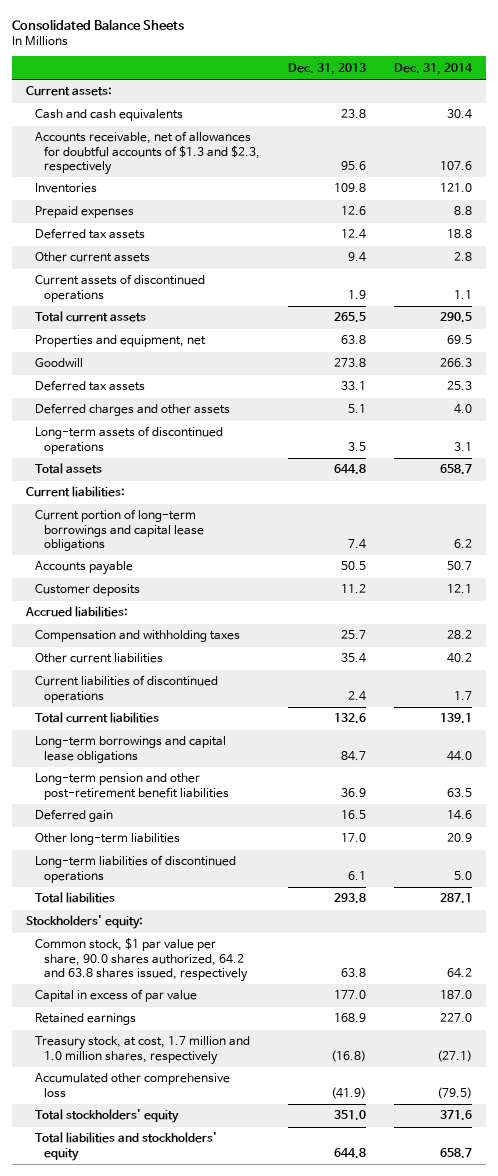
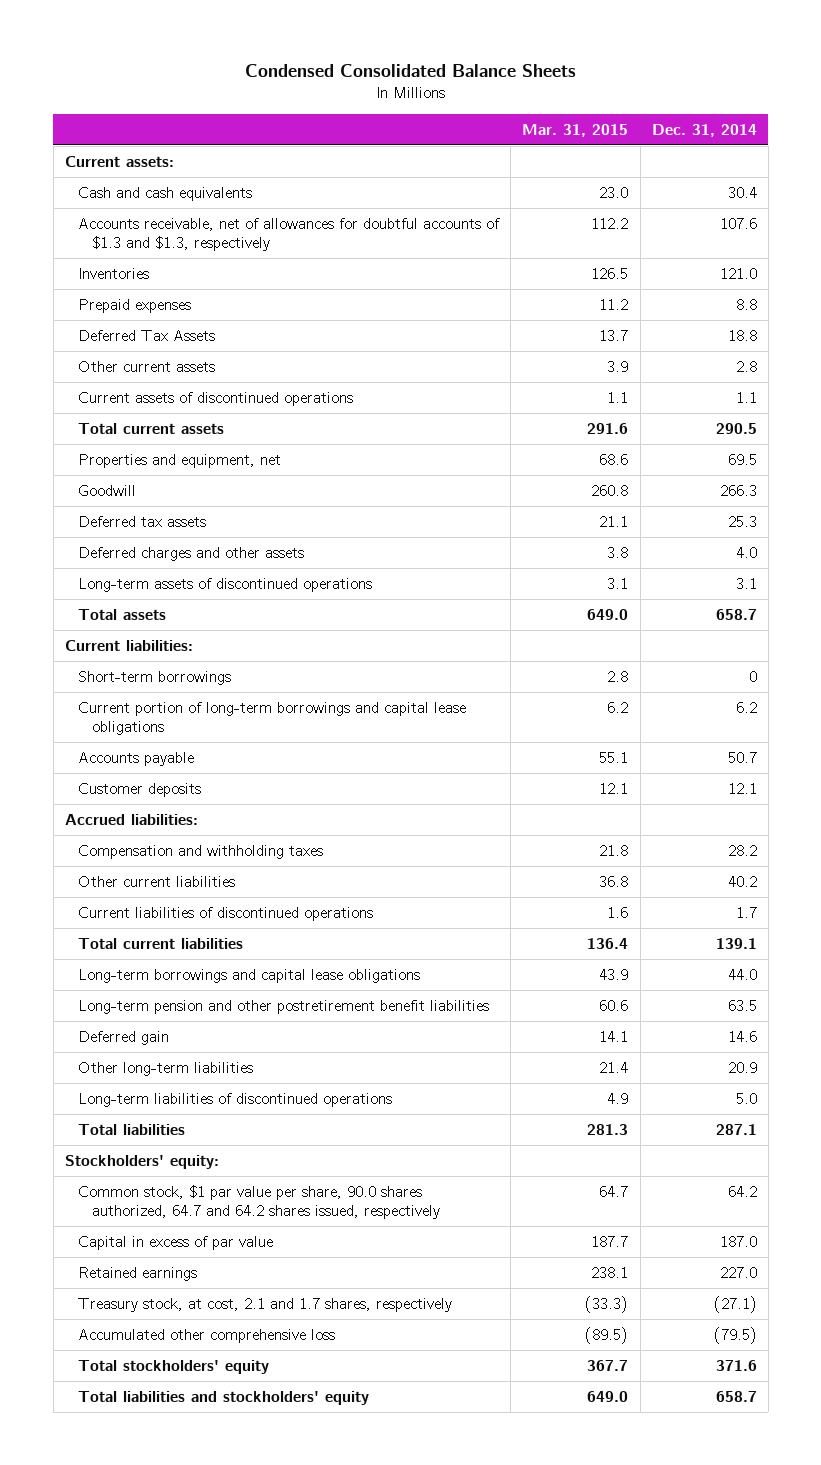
- Consolidated Balance Sheets
+ Condensed Consolidated Balance Sheets
- | Dec. 31, 2013 | Dec. 31, 2014
+ | Mar. 31, 2015 | Dec. 31, 2014
- Accounts receivable, net of allowances for doubtful accounts of $1.3 and $2.3, respectively | 95.6 | 107.6
+ Accounts receivable, net of allowances for doubtful accounts of $1.3 and $1.3, respectively | 112.2 | 107.6
- Deferred tax assets | 12.4 | 18.8
+ Deferred Tax Assets | 13.7 | 18.8
+ Short-term borrowings | 2.8 | 0
- Long-term pension and other post-retirement benefit liabilities | 36.9 | 63.5
+ Long-term pension and other postretirement benefit liabilities | 60.6 | 63.5
- Common stock, $1 par value per share, 90.0 shares authorized, 64.2 and 63.8 shares issued, respectively | 63.8 | 64.2
+ Common stock, $1 par value per share, 90.0 shares authorized, 64.7 and 64.2 shares issued, respectively | 64.7 | 64.2
- Treasury stock, at cost, 1.7 million and 1.0 million shares, respectively | (16.8) | (27.1)
+ Treasury stock, at cost, 2.1 and 1.7 shares, respectively | (33.3) | (27.1)

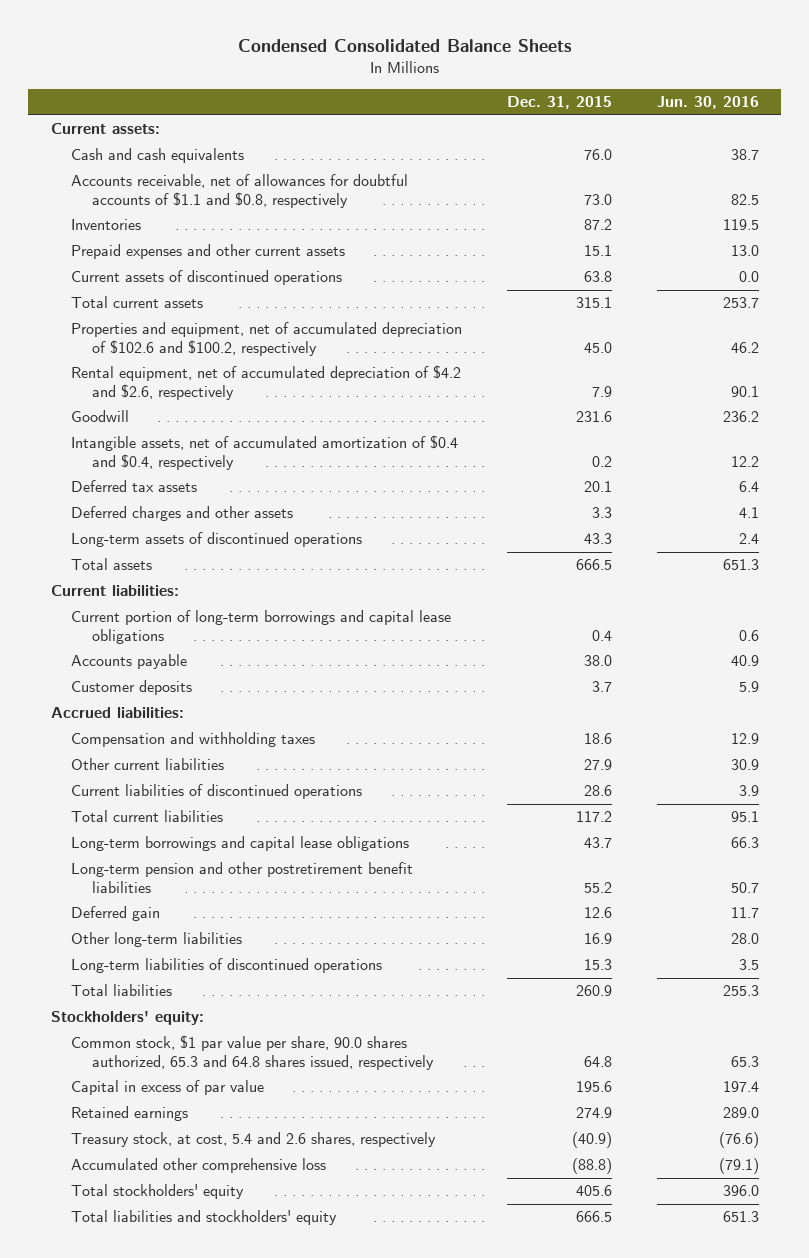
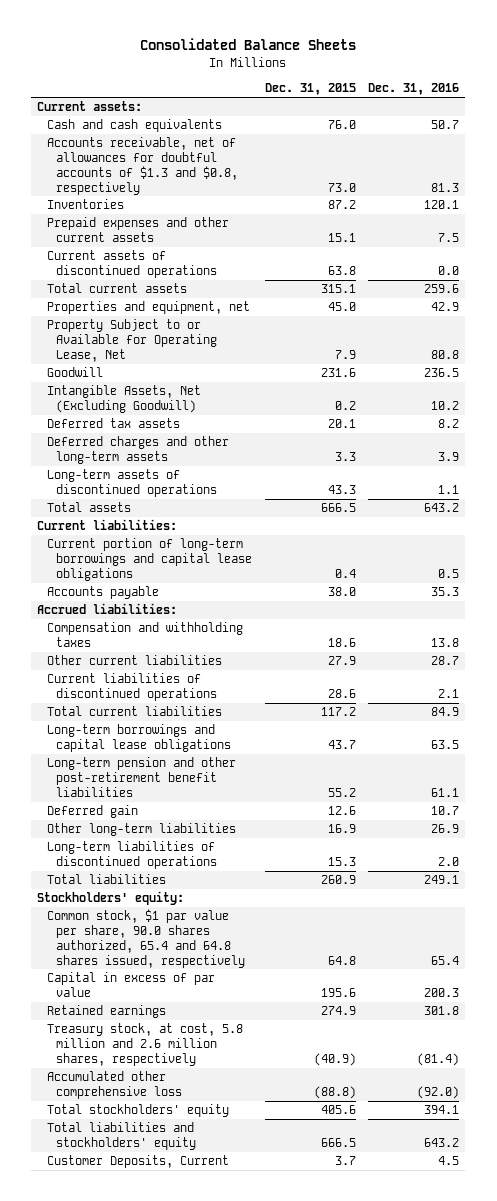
- Condensed Consolidated Balance Sheets
+ Consolidated Balance Sheets
- | Dec. 31, 2015 | Jun. 30, 2016
+ | Dec. 31, 2015 | Dec. 31, 2016
- Accounts receivable, net of allowances for doubtful accounts of $1.1 and $0.8, respectively | 73.0 | 82.5
+ Accounts receivable, net of allowances for doubtful accounts of $1.3 and $0.8, respectively | 73.0 | 81.3
- Properties and equipment, net of accumulated depreciation of $102.6 and $100.2, respectively | 45.0 | 46.2
- Rental equipment, net of accumulated depreciation of $4.2 and $2.6, respectively | 7.9 | 90.1
+ Properties and equipment, net | 45.0 | 42.9
+ Property Subject to or Available for Operating Lease, Net | 7.9 | 80.8
- Intangible assets, net of accumulated amortization of $0.4 and $0.4, respectively | 0.2 | 12.2
+ Intangible Assets, Net (Excluding Goodwill) | 0.2 | 10.2
- Deferred charges and other assets | 3.3 | 4.1
+ Deferred charges and other long-term assets | 3.3 | 3.9
- Customer deposits | 3.7 | 5.9
- Long-term pension and other postretirement benefit liabilities | 55.2 | 50.7
+ Long-term pension and other post-retirement benefit liabilities | 55.2 | 61.1
- Common stock, $1 par value per share, 90.0 shares authorized, 65.3 and 64.8 shares issued, respectively | 64.8 | 65.3
+ Common stock, $1 par value per share, 90.0 shares authorized, 65.4 and 64.8 shares issued, respectively | 64.8 | 65.4
- Treasury stock, at cost, 5.4 and 2.6 shares, respectively | (40.9) | (76.6)
+ Treasury stock, at cost, 5.8 million and 2.6 million shares, respectively | (40.9) | (81.4)
+ Customer Deposits, Current | 3.7 | 4.5

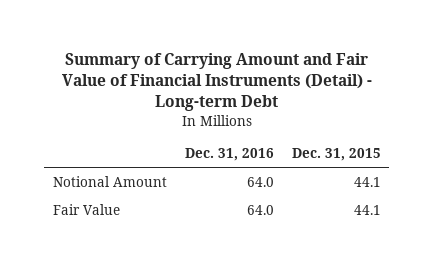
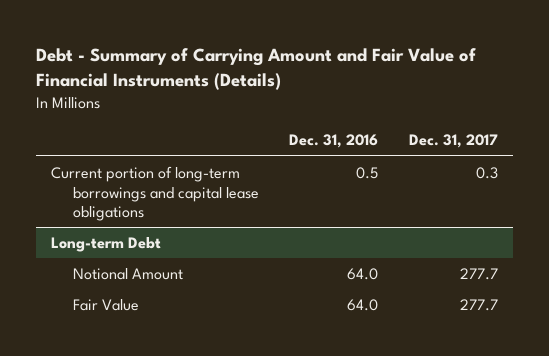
- Summary of Carrying Amount and Fair Value of Financial Instruments (Detail) - Long-term Debt
+ Debt - Summary of Carrying Amount and Fair Value of Financial Instruments (Details)
- | Dec. 31, 2016 | Dec. 31, 2015
+ | Dec. 31, 2016 | Dec. 31, 2017
+ Current portion of long-term borrowings and capital lease obligations | 0.5 | 0.3
+ Long-term Debt

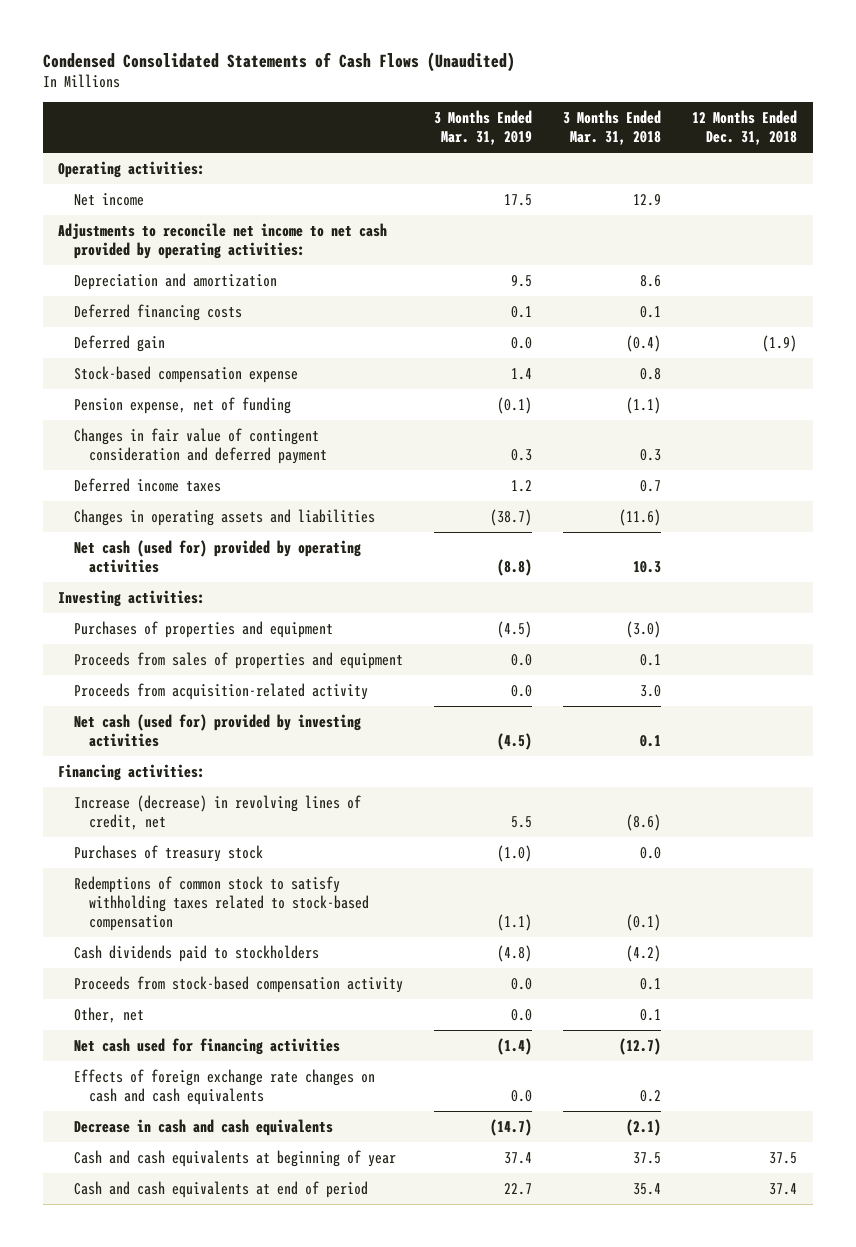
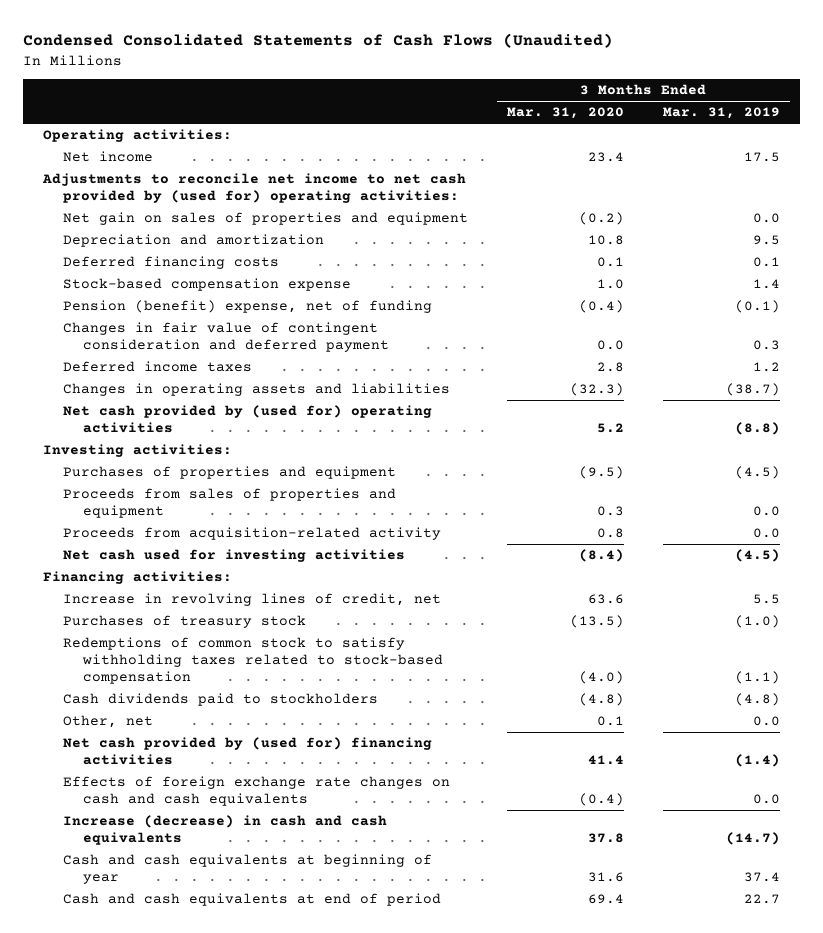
- | 3 Months Ended Mar. 31, 2019 | 3 Months Ended Mar. 31, 2018 | 12 Months Ended Dec. 31, 2018
+ | 3 Months Ended Mar. 31, 2020 | 3 Months Ended Mar. 31, 2019
- Adjustments to reconcile net income to net cash provided by operating activities:
+ Adjustments to reconcile net income to net cash provided by (used for) operating activities:
+ Net gain on sales of properties and equipment | (0.2) | 0.0
- Deferred gain | 0.0 | (0.4) | (1.9)
- Pension expense, net of funding | (0.1) | (1.1) |
+ Pension (benefit) expense, net of funding | (0.4) | (0.1)
- Net cash (used for) provided by operating activities | (8.8) | 10.3 |
+ Net cash provided by (used for) operating activities | 5.2 | (8.8)
- Net cash (used for) provided by investing activities | (4.5) | 0.1 |
+ Net cash used for investing activities | (8.4) | (4.5)
- Increase (decrease) in revolving lines of credit, net | 5.5 | (8.6) |
+ Increase in revolving lines of credit, net | 63.6 | 5.5
- Proceeds from stock-based compensation activity | 0.0 | 0.1 |
- Net cash used for financing activities | (1.4) | (12.7) |
+ Net cash provided by (used for) financing activities | 41.4 | (1.4)
- Decrease in cash and cash equivalents | (14.7) | (2.1) |
+ Increase (decrease) in cash and cash equivalents | 37.8 | (14.7)

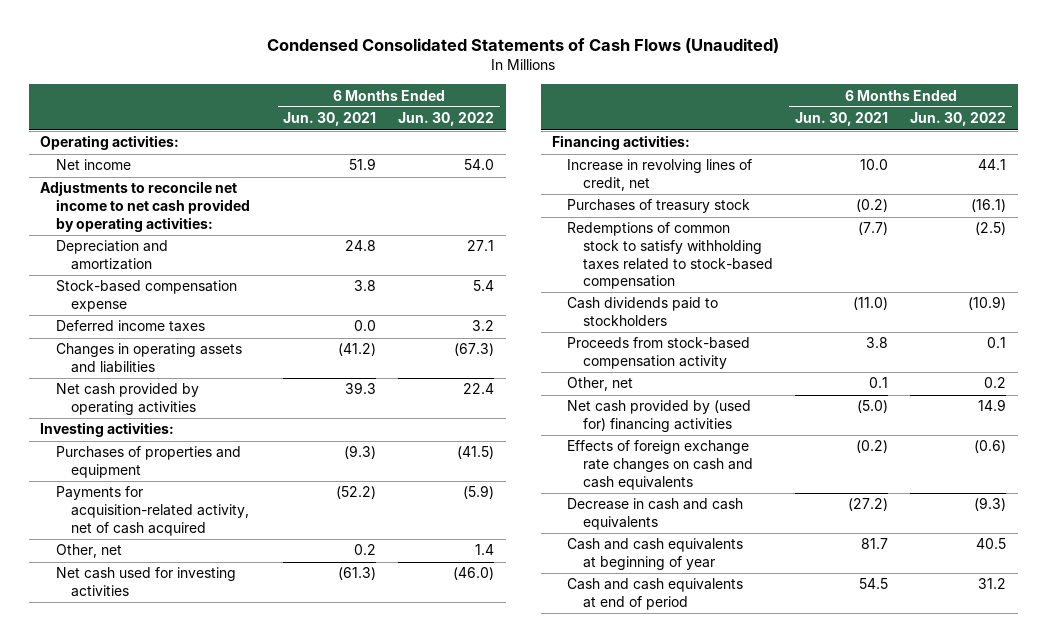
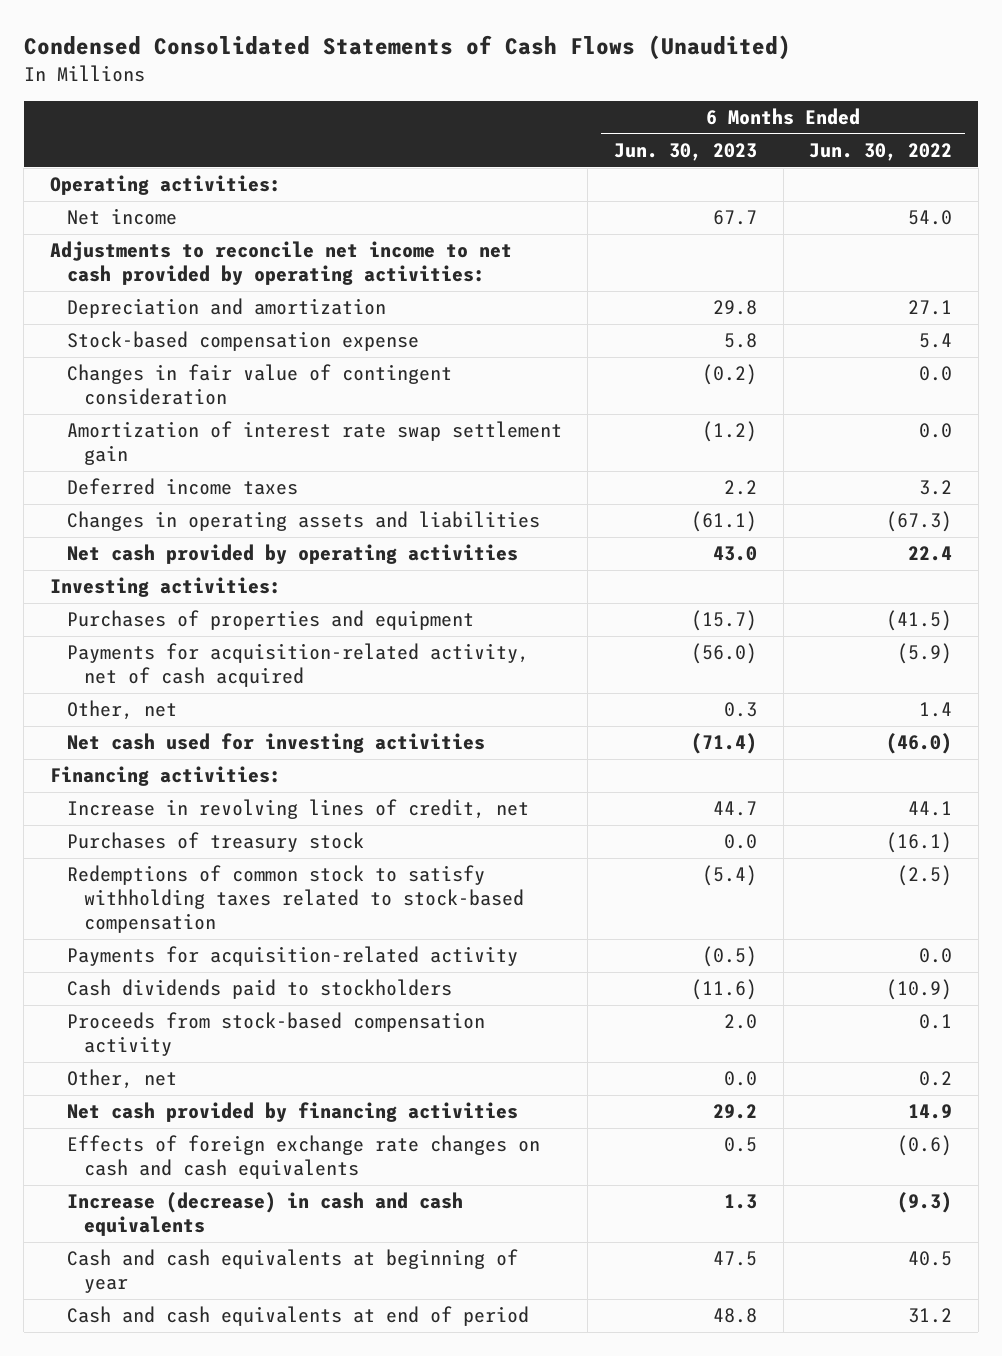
- | 6 Months Ended Jun. 30, 2021 | 6 Months Ended Jun. 30, 2022
+ | 6 Months Ended Jun. 30, 2023 | 6 Months Ended Jun. 30, 2022
+ Changes in fair value of contingent consideration | (0.2) | 0.0
+ Amortization of interest rate swap settlement gain | (1.2) | 0.0
+ Payments for acquisition-related activity | (0.5) | 0.0
- Net cash provided by (used for) financing activities | (5.0) | 14.9
+ Net cash provided by financing activities | 29.2 | 14.9
- Decrease in cash and cash equivalents | (27.2) | (9.3)
+ Increase (decrease) in cash and cash equivalents | 1.3 | (9.3)

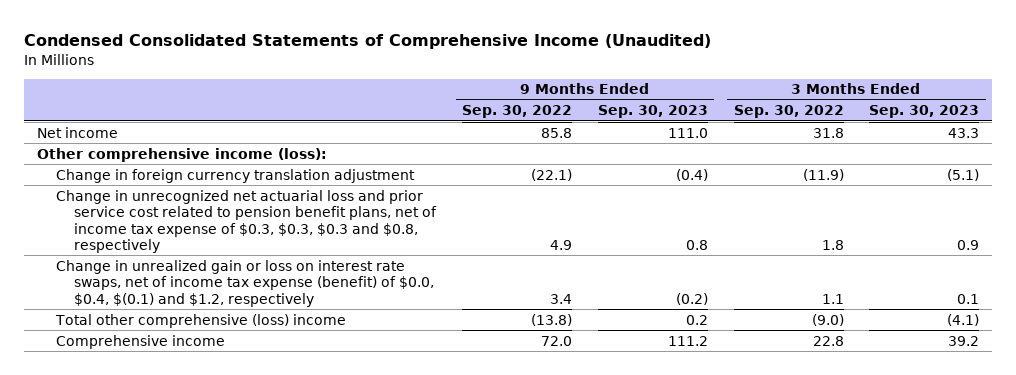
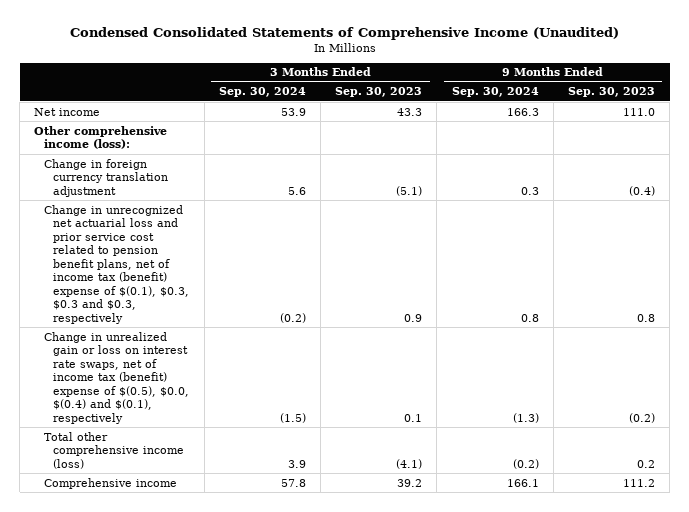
- | 9 Months Ended Sep. 30, 2022 | 9 Months Ended Sep. 30, 2023 | 3 Months Ended Sep. 30, 2022 | 3 Months Ended Sep. 30, 2023
+ | 3 Months Ended Sep. 30, 2024 | 3 Months Ended Sep. 30, 2023 | 9 Months Ended Sep. 30, 2024 | 9 Months Ended Sep. 30, 2023
- Change in unrecognized net actuarial loss and prior service cost related to pension benefit plans, net of income tax expense of $0.3, $0.3, $0.3 and $0.8, respectively | 4.9 | 0.8 | 1.8 | 0.9
- Change in unrealized gain or loss on interest rate swaps, net of income tax expense (benefit) of $0.0, $0.4, $(0.1) and $1.2, respectively | 3.4 | (0.2) | 1.1 | 0.1
- Total other comprehensive (loss) income | (13.8) | 0.2 | (9.0) | (4.1)
+ Change in unrecognized net actuarial loss and prior service cost related to pension benefit plans, net of income tax (benefit) expense of $(0.1), $0.3, $0.3 and $0.3, respectively | (0.2) | 0.9 | 0.8 | 0.8
+ Change in unrealized gain or loss on interest rate swaps, net of income tax (benefit) expense of $(0.5), $0.0, $(0.4) and $(0.1), respectively | (1.5) | 0.1 | (1.3) | (0.2)
+ Total other comprehensive income (loss) | 3.9 | (4.1) | (0.2) | 0.2

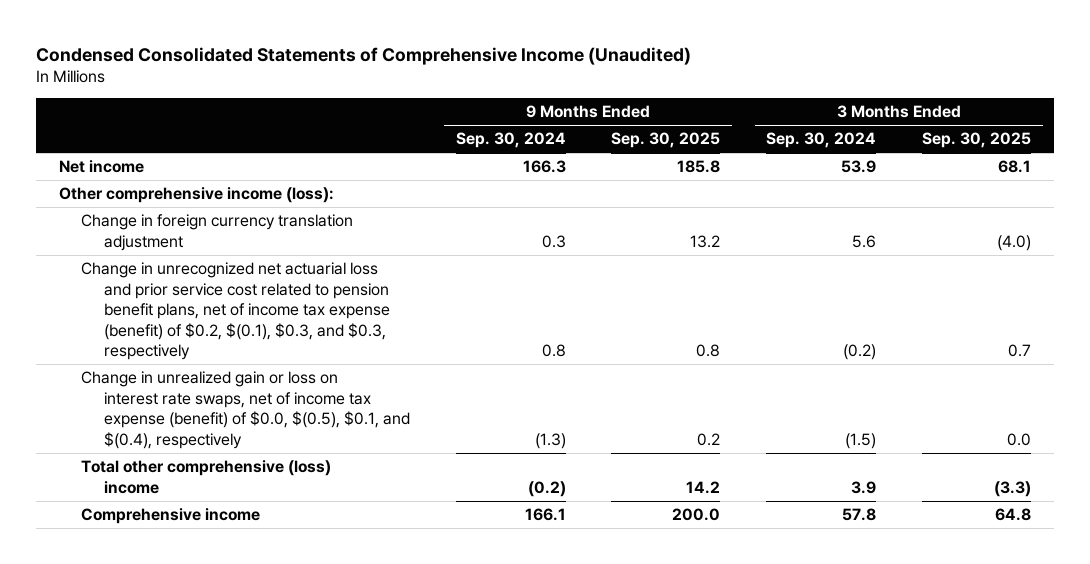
- | 3 Months Ended Sep. 30, 2024 | 3 Months Ended Sep. 30, 2023 | 9 Months Ended Sep. 30, 2024 | 9 Months Ended Sep. 30, 2023
+ | 9 Months Ended Sep. 30, 2024 | 9 Months Ended Sep. 30, 2025 | 3 Months Ended Sep. 30, 2024 | 3 Months Ended Sep. 30, 2025
- Change in unrecognized net actuarial loss and prior service cost related to pension benefit plans, net of income tax (benefit) expense of $(0.1), $0.3, $0.3 and $0.3, respectively | (0.2) | 0.9 | 0.8 | 0.8
- Change in unrealized gain or loss on interest rate swaps, net of income tax (benefit) expense of $(0.5), $0.0, $(0.4) and $(0.1), respectively | (1.5) | 0.1 | (1.3) | (0.2)
- Total other comprehensive income (loss) | 3.9 | (4.1) | (0.2) | 0.2
+ Change in unrecognized net actuarial loss and prior service cost related to pension benefit plans, net of income tax expense (benefit) of $0.2, $(0.1), $0.3, and $0.3, respectively | 0.8 | 0.8 | (0.2) | 0.7
+ Change in unrealized gain or loss on interest rate swaps, net of income tax expense (benefit) of $0.0, $(0.5), $0.1, and $(0.4), respectively | (1.3) | 0.2 | (1.5) | 0.0
+ Total other comprehensive (loss) income | (0.2) | 14.2 | 3.9 | (3.3)

